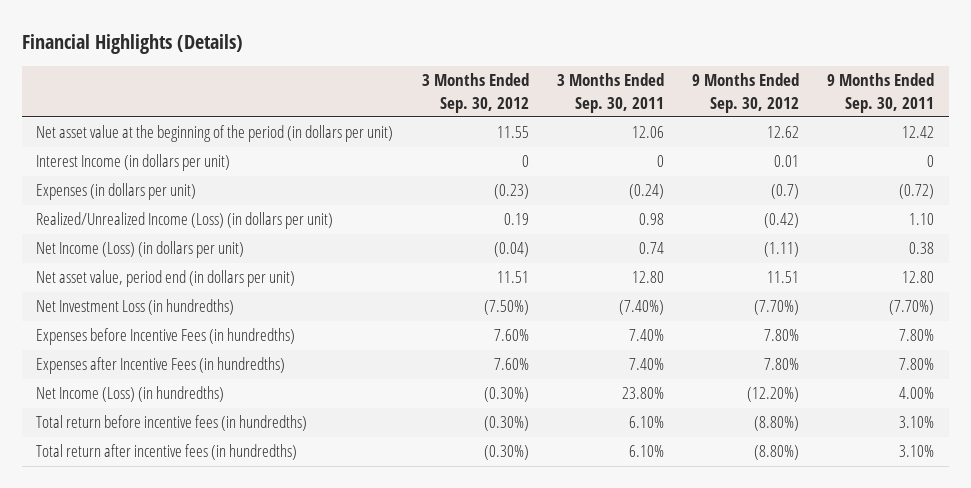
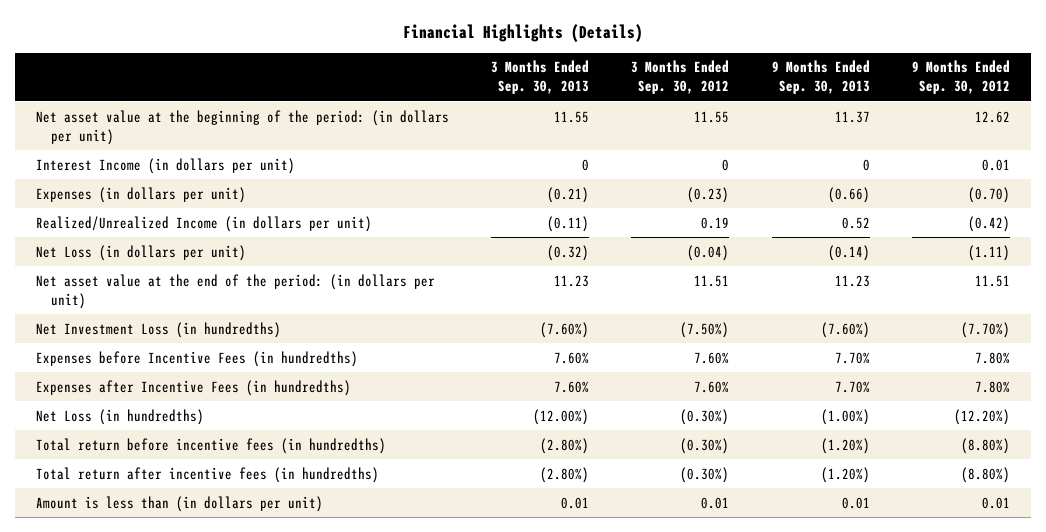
- | 3 Months Ended Sep. 30, 2012 | 3 Months Ended Sep. 30, 2011 | 9 Months Ended Sep. 30, 2012 | 9 Months Ended Sep. 30, 2011
+ | 3 Months Ended Sep. 30, 2013 | 3 Months Ended Sep. 30, 2012 | 9 Months Ended Sep. 30, 2013 | 9 Months Ended Sep. 30, 2012
- Net asset value at the beginning of the period (in dollars per unit) | 11.55 | 12.06 | 12.62 | 12.42
+ Net asset value at the beginning of the period: (in dollars per unit) | 11.55 | 11.55 | 11.37 | 12.62
- Expenses (in dollars per unit) | (0.23) | (0.24) | (0.7) | (0.72)
- Realized/Unrealized Income (Loss) (in dollars per unit) | 0.19 | 0.98 | (0.42) | 1.10
- Net Income (Loss) (in dollars per unit) | (0.04) | 0.74 | (1.11) | 0.38
- Net asset value, period end (in dollars per unit) | 11.51 | 12.80 | 11.51 | 12.80
+ Expenses (in dollars per unit) | (0.21) | (0.23) | (0.66) | (0.70)
+ Realized/Unrealized Income (in dollars per unit) | (0.11) | 0.19 | 0.52 | (0.42)
+ Net Loss (in dollars per unit) | (0.32) | (0.04) | (0.14) | (1.11)
+ Net asset value at the end of the period: (in dollars per unit) | 11.23 | 11.51 | 11.23 | 11.51
- Net Income (Loss) (in hundredths) | (0.30%) | 23.80% | (12.20%) | 4.00%
+ Net Loss (in hundredths) | (12.00%) | (0.30%) | (1.00%) | (12.20%)
+ Amount is less than (in dollars per unit) | 0.01 | 0.01 | 0.01 | 0.01

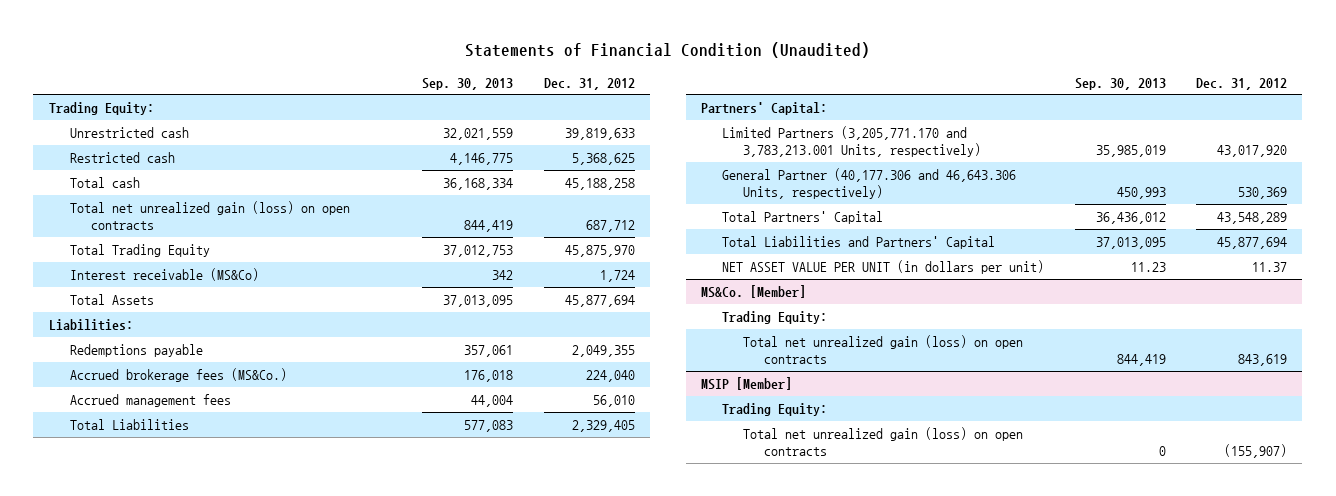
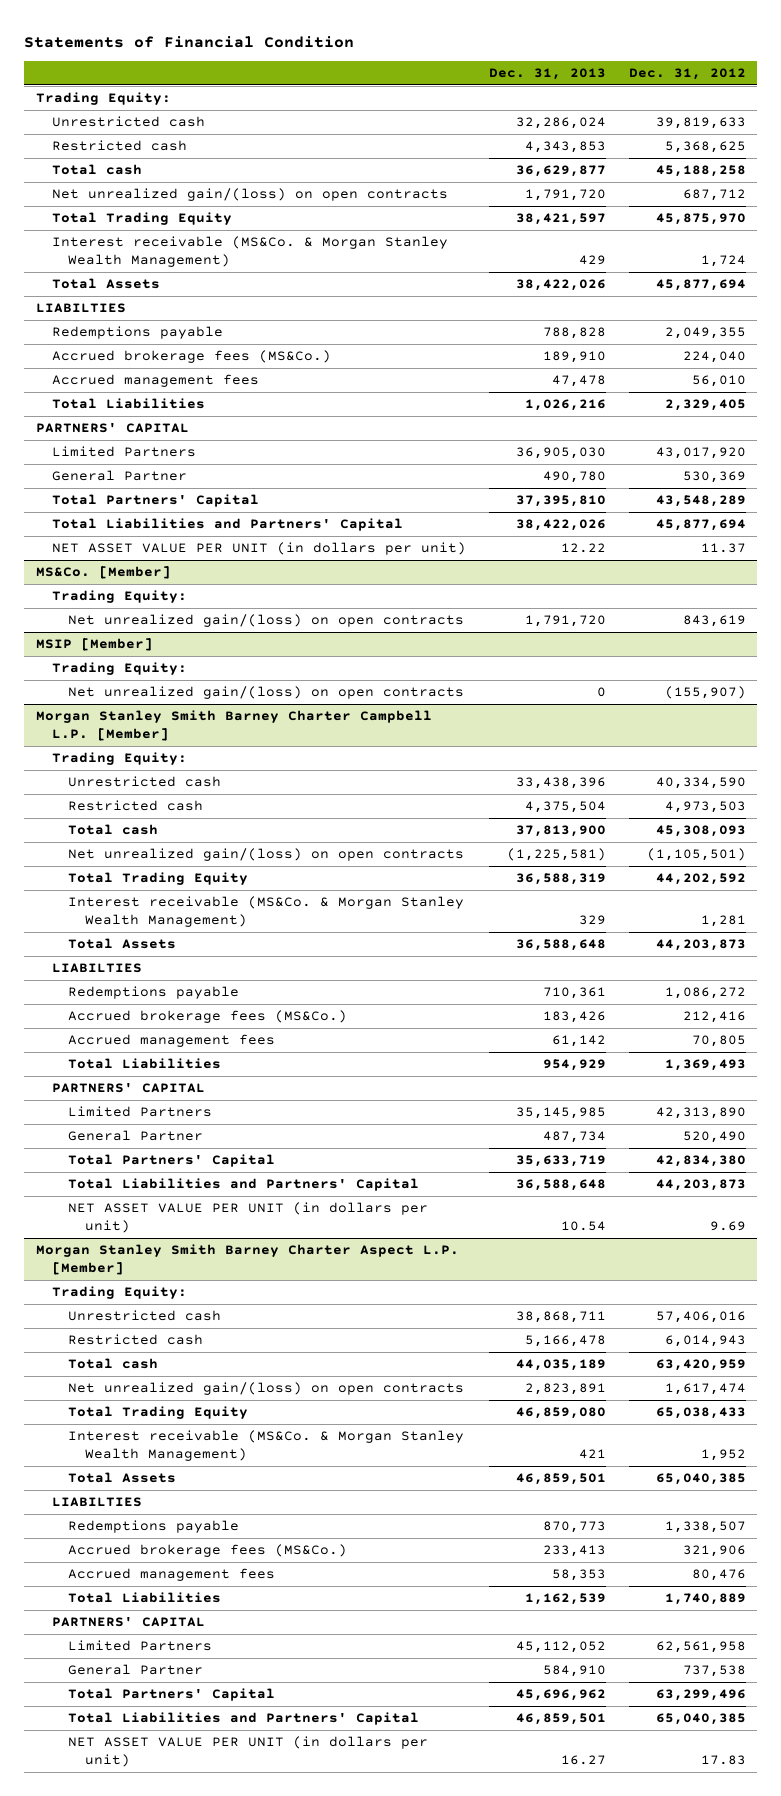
- Statements of Financial Condition (Unaudited)
+ Statements of Financial Condition
- | Sep. 30, 2013 | Dec. 31, 2012
+ | Dec. 31, 2013 | Dec. 31, 2012
- Total net unrealized gain (loss) on open contracts | 844,419 | 687,712
+ Net unrealized gain/(loss) on open contracts | 1,791,720 | 687,712
- Interest receivable (MS&Co) | 342 | 1,724
+ Interest receivable (MS&Co. & Morgan Stanley Wealth Management) | 429 | 1,724
- Liabilities:
+ LIABILTIES
- Partners' Capital:
- Limited Partners (3,205,771.170 and 3,783,213.001 Units, respectively) | 35,985,019 | 43,017,920
- General Partner (40,177.306 and 46,643.306 Units, respectively) | 450,993 | 530,369
+ PARTNERS' CAPITAL
+ Limited Partners | 36,905,030 | 43,017,920
+ General Partner | 490,780 | 530,369
@ MS&Co. [Member]
- Total net unrealized gain (loss) on open contracts | 844,419 | 843,619
+ Net unrealized gain/(loss) on open contracts | 1,791,720 | 843,619
@ MSIP [Member]
- Total net unrealized gain (loss) on open contracts | 0 | (155,907)
+ Net unrealized gain/(loss) on open contracts | 0 | (155,907)
+ Morgan Stanley Smith Barney Charter Campbell L.P. [Member]
+ Trading Equity:
+ Unrestricted cash | 33,438,396 | 40,334,590
+ Restricted cash | 4,375,504 | 4,973,503
+ Total cash | 37,813,900 | 45,308,093
+ Net unrealized gain/(loss) on open contracts | (1,225,581) | (1,105,501)
+ Total Trading Equity | 36,588,319 | 44,202,592
+ Interest receivable (MS&Co. & Morgan Stanley Wealth Management) | 329 | 1,281
+ Total Assets | 36,588,648 | 44,203,873
+ LIABILTIES
+ Redemptions payable | 710,361 | 1,086,272
+ Accrued brokerage fees (MS&Co.) | 183,426 | 212,416
+ Accrued management fees | 61,142 | 70,805
+ Total Liabilities | 954,929 | 1,369,493
+ PARTNERS' CAPITAL
+ Limited Partners | 35,145,985 | 42,313,890
+ General Partner | 487,734 | 520,490
+ Total Partners' Capital | 35,633,719 | 42,834,380
+ Total Liabilities and Partners' Capital | 36,588,648 | 44,203,873
+ NET ASSET VALUE PER UNIT (in dollars per unit) | 10.54 | 9.69
+ Morgan Stanley Smith Barney Charter Aspect L.P. [Member]
+ Trading Equity:
+ Unrestricted cash | 38,868,711 | 57,406,016
+ Restricted cash | 5,166,478 | 6,014,943
+ Total cash | 44,035,189 | 63,420,959
+ Net unrealized gain/(loss) on open contracts | 2,823,891 | 1,617,474
+ Total Trading Equity | 46,859,080 | 65,038,433
+ Interest receivable (MS&Co. & Morgan Stanley Wealth Management) | 421 | 1,952
+ Total Assets | 46,859,501 | 65,040,385
+ LIABILTIES
+ Redemptions payable | 870,773 | 1,338,507
+ Accrued brokerage fees (MS&Co.) | 233,413 | 321,906
+ Accrued management fees | 58,353 | 80,476
+ Total Liabilities | 1,162,539 | 1,740,889
+ PARTNERS' CAPITAL
+ Limited Partners | 45,112,052 | 62,561,958
+ General Partner | 584,910 | 737,538
+ Total Partners' Capital | 45,696,962 | 63,299,496
+ Total Liabilities and Partners' Capital | 46,859,501 | 65,040,385
+ NET ASSET VALUE PER UNIT (in dollars per unit) | 16.27 | 17.83

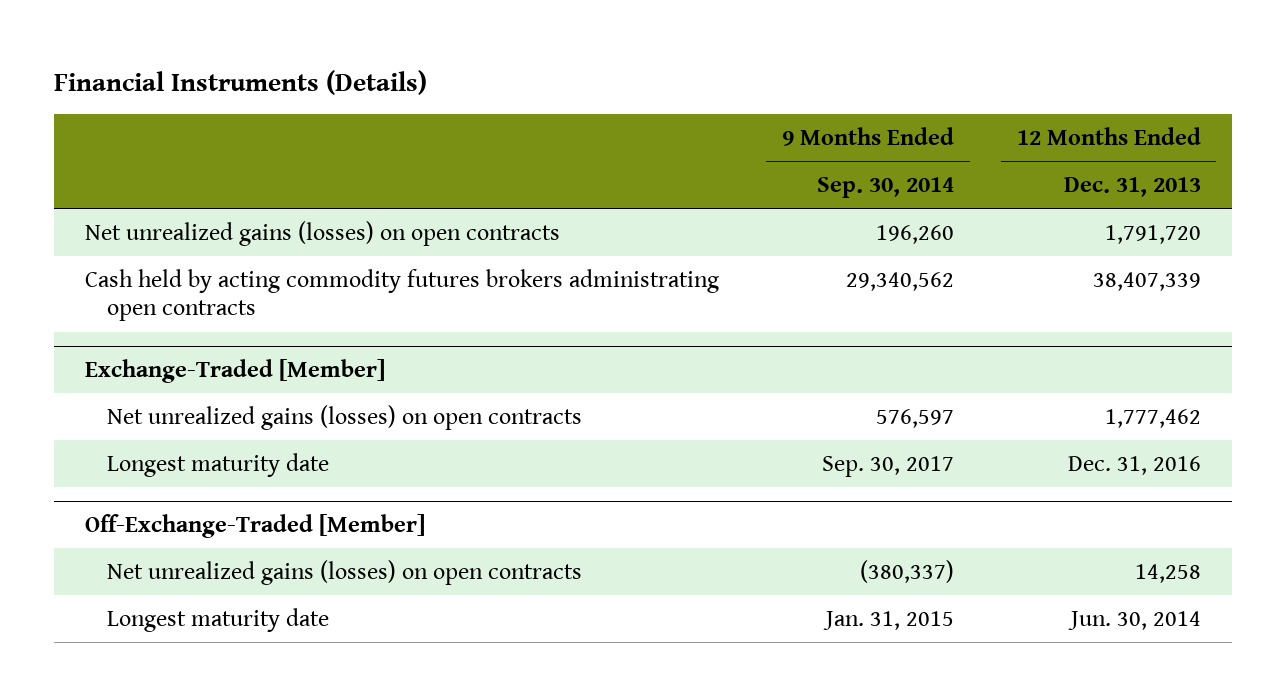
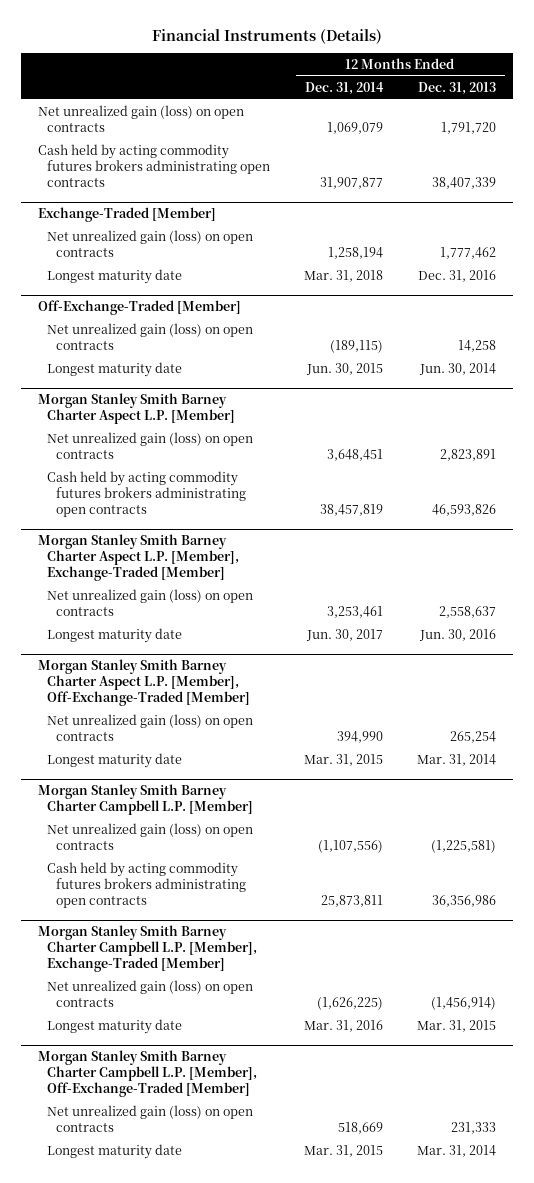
- | 9 Months Ended Sep. 30, 2014 | 12 Months Ended Dec. 31, 2013
+ | 12 Months Ended Dec. 31, 2014 | 12 Months Ended Dec. 31, 2013
- Net unrealized gains (losses) on open contracts | 196,260 | 1,791,720
+ Net unrealized gain (loss) on open contracts | 1,069,079 | 1,791,720
@ Exchange-Traded [Member]
- Net unrealized gains (losses) on open contracts | 576,597 | 1,777,462
+ Net unrealized gain (loss) on open contracts | 1,258,194 | 1,777,462
@ Off-Exchange-Traded [Member]
- Net unrealized gains (losses) on open contracts | (380,337) | 14,258
+ Net unrealized gain (loss) on open contracts | (189,115) | 14,258
+ Morgan Stanley Smith Barney Charter Aspect L.P. [Member]
+ Net unrealized gain (loss) on open contracts | 3,648,451 | 2,823,891
+ Cash held by acting commodity futures brokers administrating open contracts | 38,457,819 | 46,593,826
+ Morgan Stanley Smith Barney Charter Aspect L.P. [Member], Exchange-Traded [Member]
+ Net unrealized gain (loss) on open contracts | 3,253,461 | 2,558,637
+ Longest maturity date | Jun. 30, 2017 | Jun. 30, 2016
+ Morgan Stanley Smith Barney Charter Aspect L.P. [Member], Off-Exchange-Traded [Member]
+ Net unrealized gain (loss) on open contracts | 394,990 | 265,254
+ Longest maturity date | Mar. 31, 2015 | Mar. 31, 2014
+ Morgan Stanley Smith Barney Charter Campbell L.P. [Member]
+ Net unrealized gain (loss) on open contracts | (1,107,556) | (1,225,581)
+ Cash held by acting commodity futures brokers administrating open contracts | 25,873,811 | 36,356,986
+ Morgan Stanley Smith Barney Charter Campbell L.P. [Member], Exchange-Traded [Member]
+ Net unrealized gain (loss) on open contracts | (1,626,225) | (1,456,914)
+ Longest maturity date | Mar. 31, 2016 | Mar. 31, 2015
+ Morgan Stanley Smith Barney Charter Campbell L.P. [Member], Off-Exchange-Traded [Member]
+ Net unrealized gain (loss) on open contracts | 518,669 | 231,333
+ Longest maturity date | Mar. 31, 2015 | Mar. 31, 2014

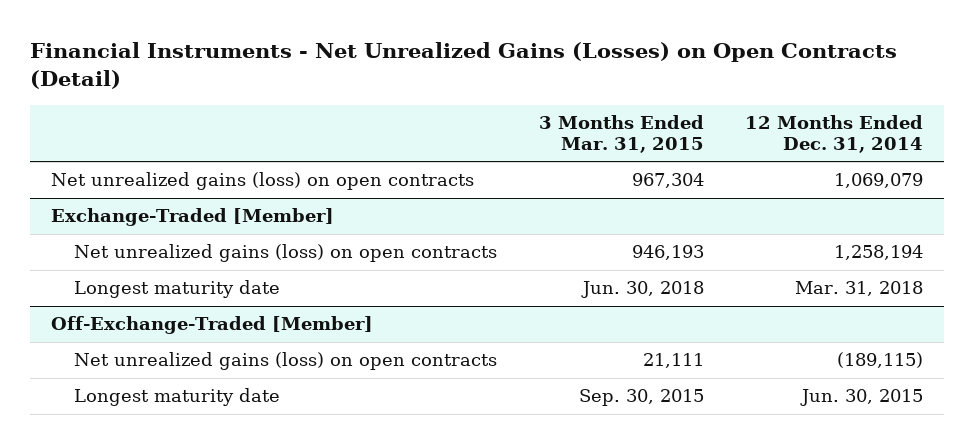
- Financial Instruments (Details)
+ Financial Instruments - Net Unrealized Gains (Losses) on Open Contracts (Detail)
- | 12 Months Ended Dec. 31, 2014 | 12 Months Ended Dec. 31, 2013
+ | 3 Months Ended Mar. 31, 2015 | 12 Months Ended Dec. 31, 2014
- Net unrealized gain (loss) on open contracts | 1,069,079 | 1,791,720
- Cash held by acting commodity futures brokers administrating open contracts | 31,907,877 | 38,407,339
+ Net unrealized gains (loss) on open contracts | 967,304 | 1,069,079
@ Exchange-Traded [Member]
- Net unrealized gain (loss) on open contracts | 1,258,194 | 1,777,462
+ Net unrealized gains (loss) on open contracts | 946,193 | 1,258,194
@ Off-Exchange-Traded [Member]
- Net unrealized gain (loss) on open contracts | (189,115) | 14,258
+ Net unrealized gains (loss) on open contracts | 21,111 | (189,115)
- Morgan Stanley Smith Barney Charter Aspect L.P. [Member]
- Net unrealized gain (loss) on open contracts | 3,648,451 | 2,823,891
- Cash held by acting commodity futures brokers administrating open contracts | 38,457,819 | 46,593,826
- Morgan Stanley Smith Barney Charter Aspect L.P. [Member], Exchange-Traded [Member]
- Net unrealized gain (loss) on open contracts | 3,253,461 | 2,558,637
- Longest maturity date | Jun. 30, 2017 | Jun. 30, 2016
- Morgan Stanley Smith Barney Charter Aspect L.P. [Member], Off-Exchange-Traded [Member]
- Net unrealized gain (loss) on open contracts | 394,990 | 265,254
- Longest maturity date | Mar. 31, 2015 | Mar. 31, 2014
- Morgan Stanley Smith Barney Charter Campbell L.P. [Member]
- Net unrealized gain (loss) on open contracts | (1,107,556) | (1,225,581)
- Cash held by acting commodity futures brokers administrating open contracts | 25,873,811 | 36,356,986
- Morgan Stanley Smith Barney Charter Campbell L.P. [Member], Exchange-Traded [Member]
- Net unrealized gain (loss) on open contracts | (1,626,225) | (1,456,914)
- Longest maturity date | Mar. 31, 2016 | Mar. 31, 2015
- Morgan Stanley Smith Barney Charter Campbell L.P. [Member], Off-Exchange-Traded [Member]
- Net unrealized gain (loss) on open contracts | 518,669 | 231,333
- Longest maturity date | Mar. 31, 2015 | Mar. 31, 2014

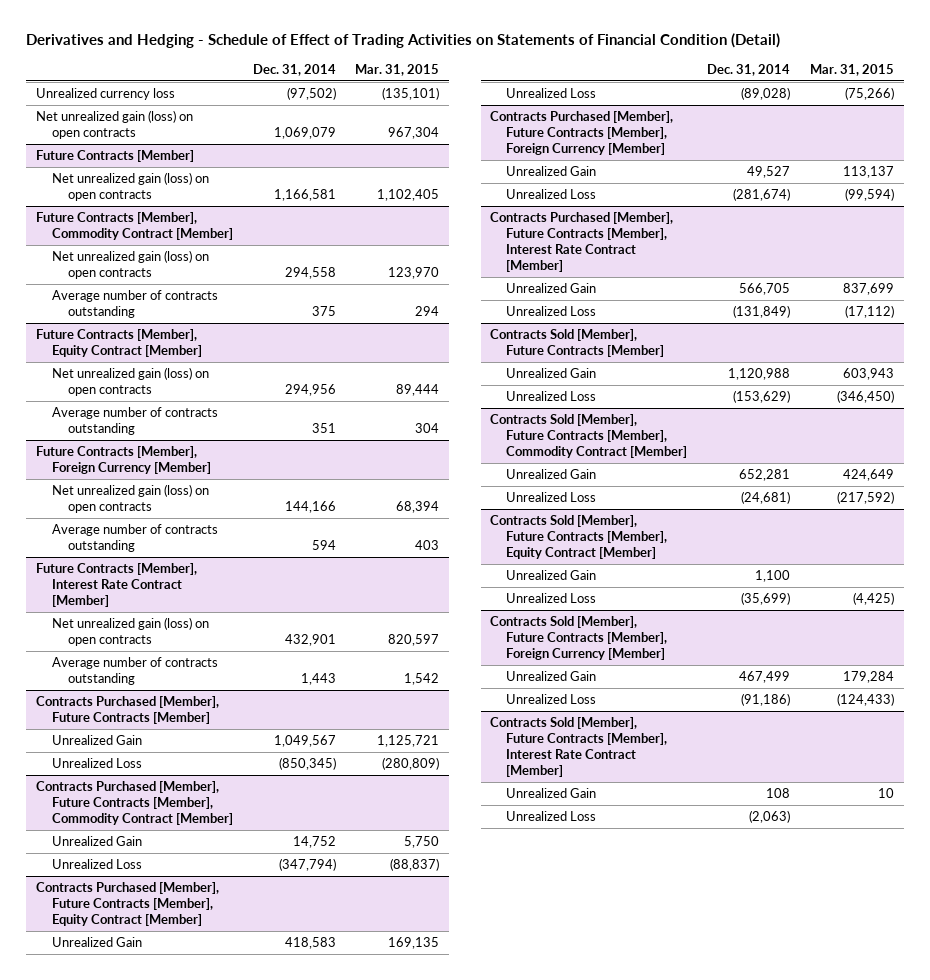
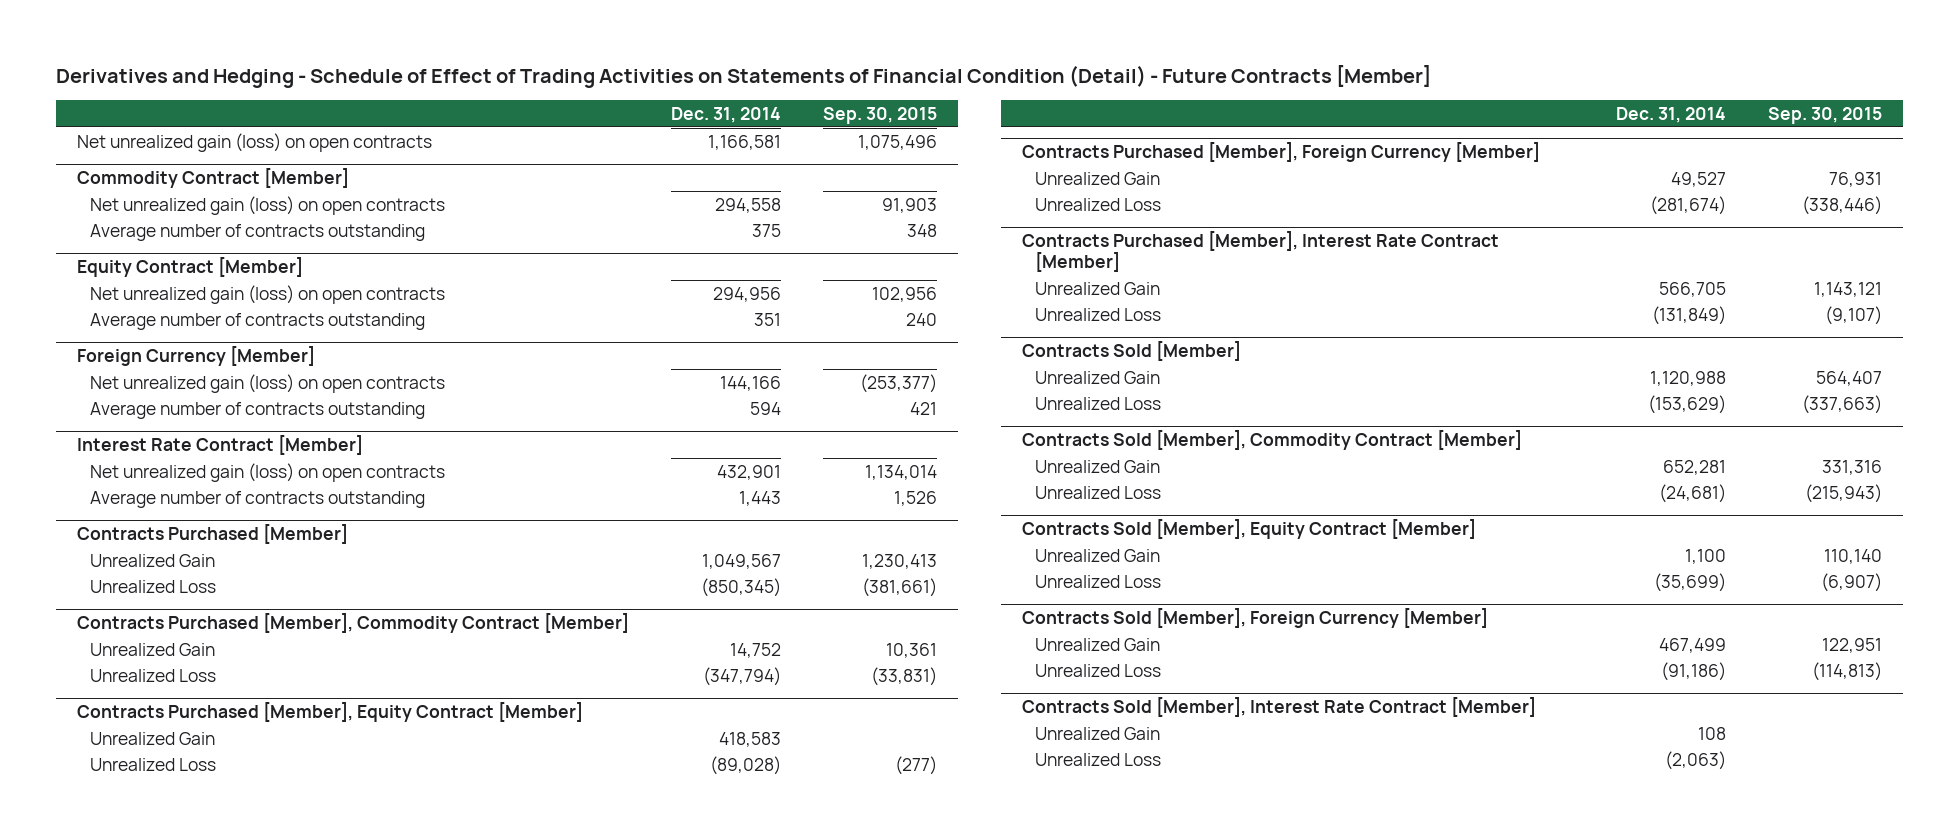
- Derivatives and Hedging - Schedule of Effect of Trading Activities on Statements of Financial Condition (Detail)
+ Derivatives and Hedging - Schedule of Effect of Trading Activities on Statements of Financial Condition (Detail) - Future Contracts [Member]
- | Dec. 31, 2014 | Mar. 31, 2015
+ | Dec. 31, 2014 | Sep. 30, 2015
- Unrealized currency loss | (97,502) | (135,101)
- Net unrealized gain (loss) on open contracts | 1,069,079 | 967,304
- Future Contracts [Member]
- Future Contracts [Member], Commodity Contract [Member]
+ Commodity Contract [Member]
- Future Contracts [Member], Equity Contract [Member]
+ Equity Contract [Member]
- Future Contracts [Member], Foreign Currency [Member]
+ Foreign Currency [Member]
- Future Contracts [Member], Interest Rate Contract [Member]
+ Interest Rate Contract [Member]
- Contracts Purchased [Member], Future Contracts [Member]
+ Contracts Purchased [Member]
- Contracts Purchased [Member], Future Contracts [Member], Commodity Contract [Member]
+ Contracts Purchased [Member], Commodity Contract [Member]
- Contracts Purchased [Member], Future Contracts [Member], Equity Contract [Member]
+ Contracts Purchased [Member], Equity Contract [Member]
- Contracts Purchased [Member], Future Contracts [Member], Foreign Currency [Member]
+ Contracts Purchased [Member], Foreign Currency [Member]
- Contracts Purchased [Member], Future Contracts [Member], Interest Rate Contract [Member]
+ Contracts Purchased [Member], Interest Rate Contract [Member]
- Contracts Sold [Member], Future Contracts [Member]
+ Contracts Sold [Member]
- Contracts Sold [Member], Future Contracts [Member], Commodity Contract [Member]
+ Contracts Sold [Member], Commodity Contract [Member]
- Contracts Sold [Member], Future Contracts [Member], Equity Contract [Member]
+ Contracts Sold [Member], Equity Contract [Member]
- Contracts Sold [Member], Future Contracts [Member], Foreign Currency [Member]
+ Contracts Sold [Member], Foreign Currency [Member]
- Contracts Sold [Member], Future Contracts [Member], Interest Rate Contract [Member]
+ Contracts Sold [Member], Interest Rate Contract [Member]

